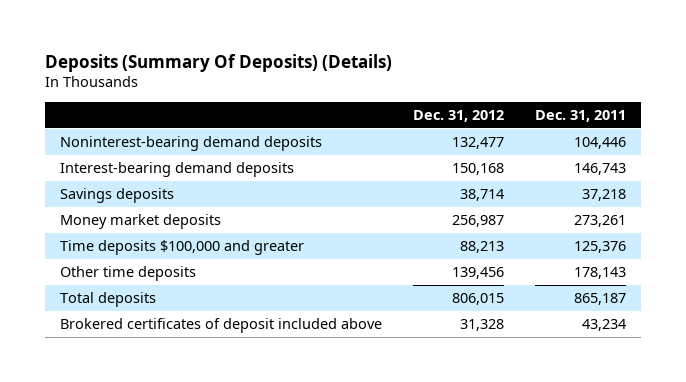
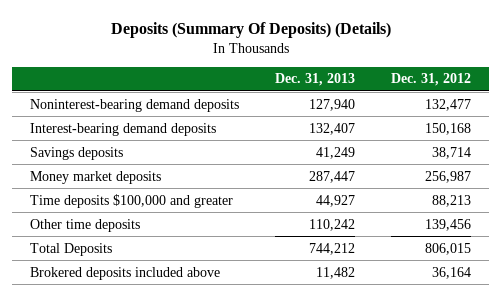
- | Dec. 31, 2012 | Dec. 31, 2011
+ | Dec. 31, 2013 | Dec. 31, 2012
- Total deposits | 806,015 | 865,187
- Brokered certificates of deposit included above | 31,328 | 43,234
+ Total Deposits | 744,212 | 806,015
+ Brokered deposits included above | 11,482 | 36,164

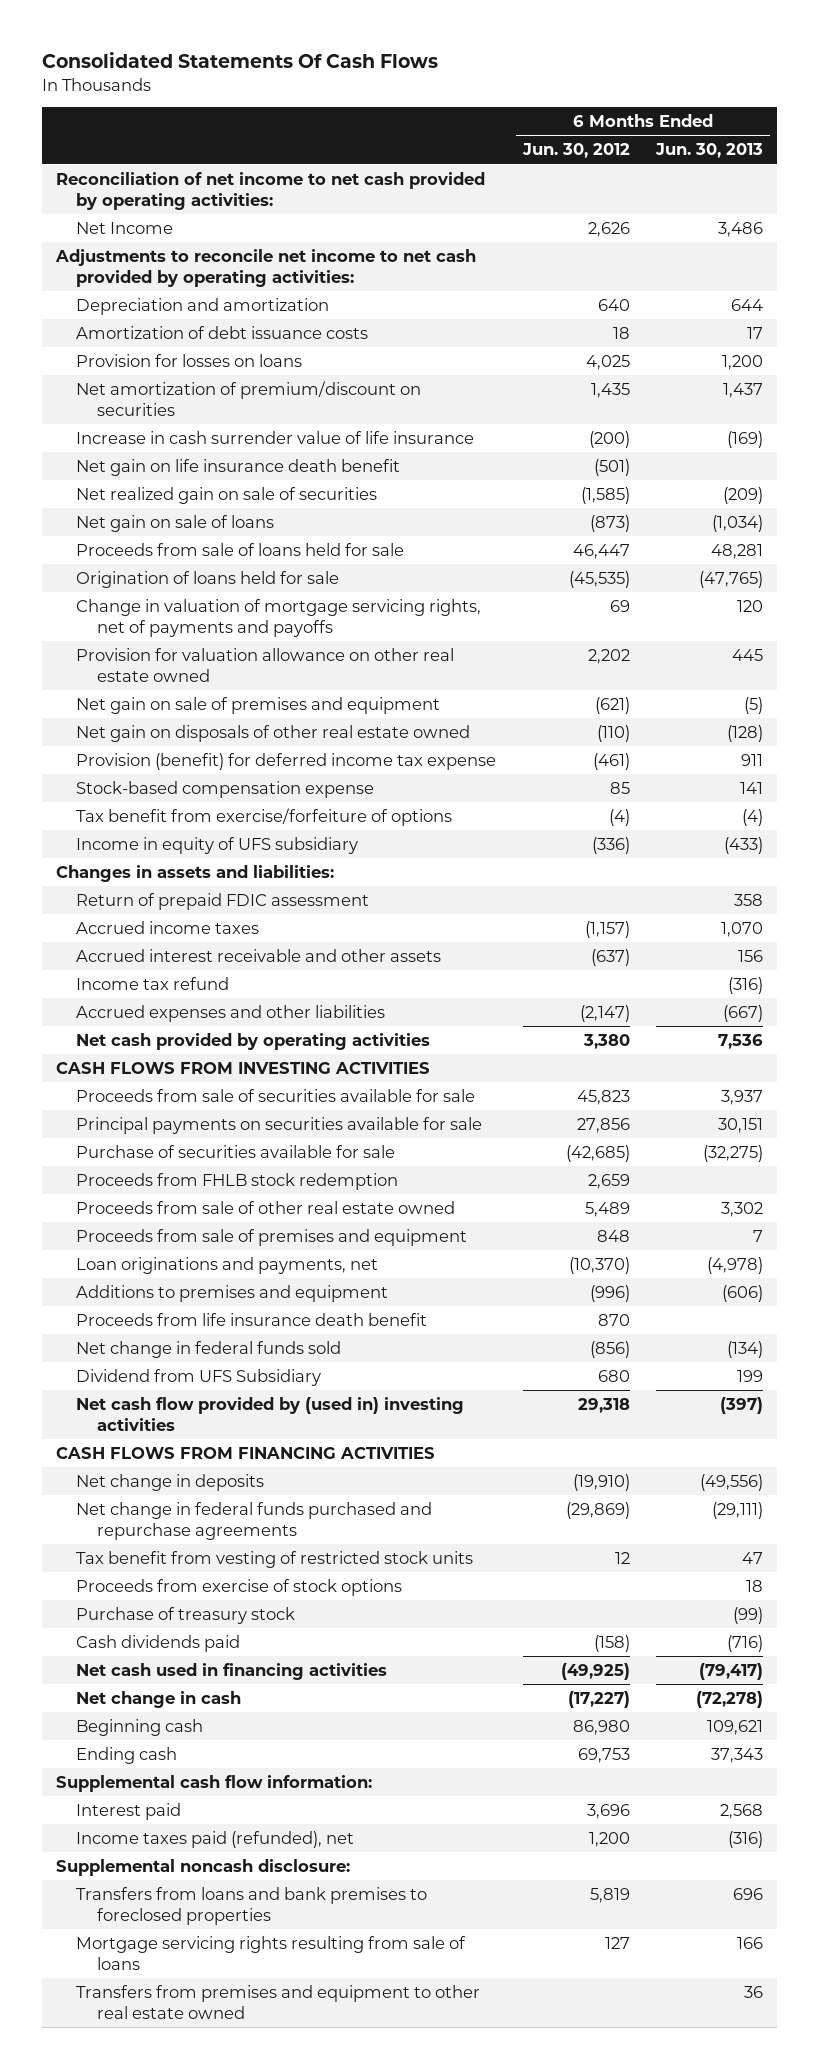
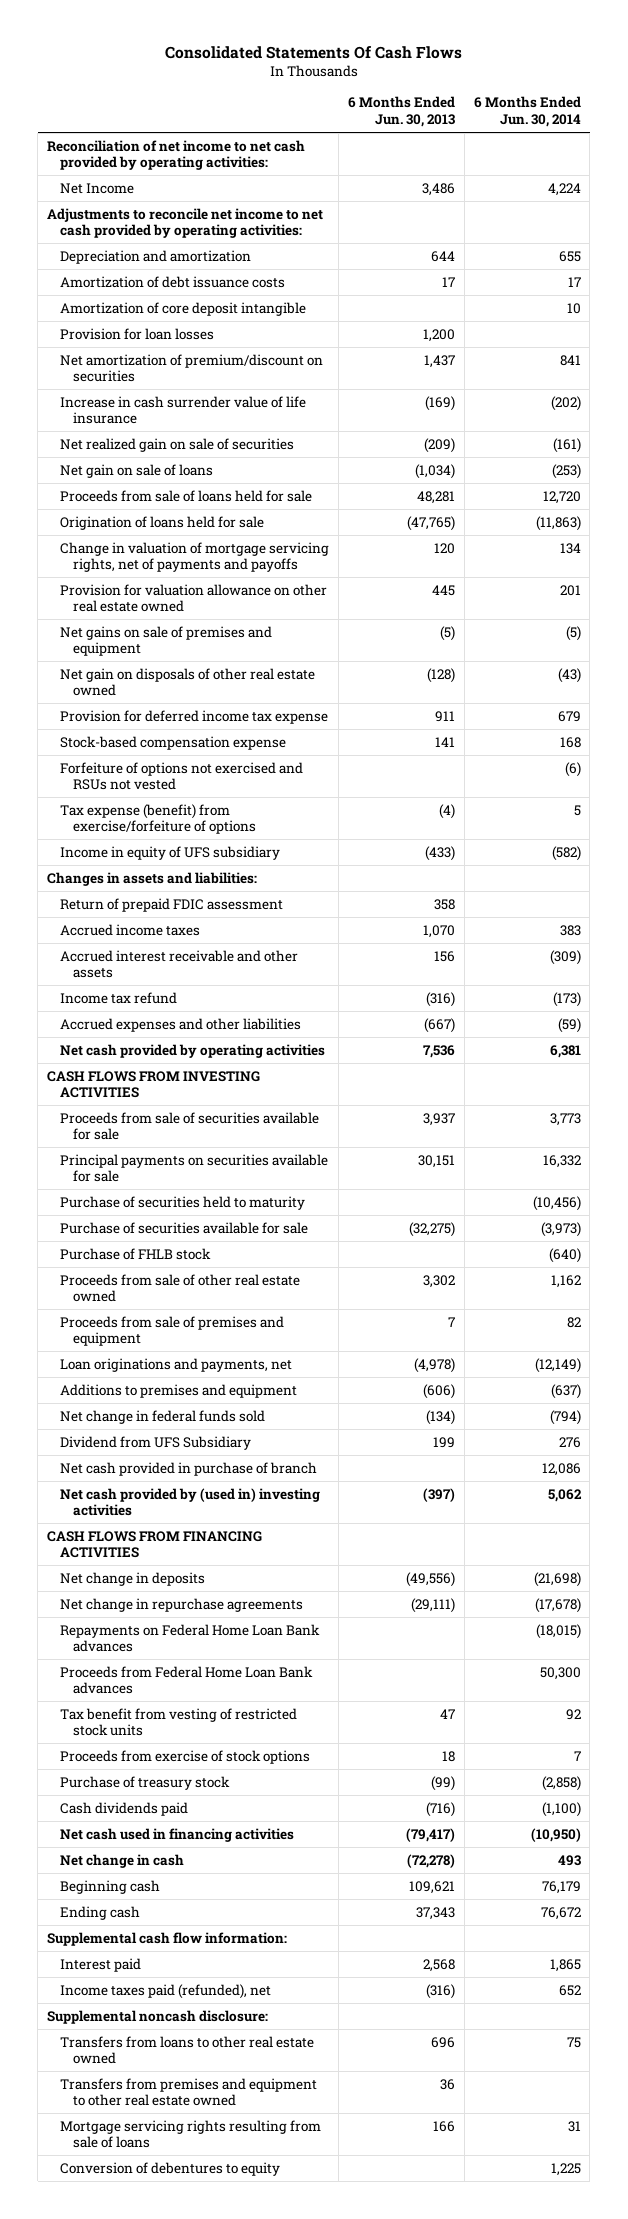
- | 6 Months Ended Jun. 30, 2012 | 6 Months Ended Jun. 30, 2013
+ | 6 Months Ended Jun. 30, 2013 | 6 Months Ended Jun. 30, 2014
- Provision for losses on loans | 4,025 | 1,200
+ Amortization of core deposit intangible | | 10
+ Provision for loan losses | 1,200 |
- Net gain on life insurance death benefit | (501) |
- Net gain on sale of premises and equipment | (621) | (5)
+ Net gains on sale of premises and equipment | (5) | (5)
- Provision (benefit) for deferred income tax expense | (461) | 911
+ Provision for deferred income tax expense | 911 | 679
- Tax benefit from exercise/forfeiture of options | (4) | (4)
+ Forfeiture of options not exercised and RSUs not vested | | (6)
+ Tax expense (benefit) from exercise/forfeiture of options | (4) | 5
+ Purchase of securities held to maturity | | (10,456)
- Proceeds from FHLB stock redemption | 2,659 |
+ Purchase of FHLB stock | | (640)
- Proceeds from life insurance death benefit | 870 |
- Net cash flow provided by (used in) investing activities | 29,318 | (397)
+ Net cash provided in purchase of branch | | 12,086
+ Net cash provided by (used in) investing activities | (397) | 5,062
- Net change in federal funds purchased and repurchase agreements | (29,869) | (29,111)
+ Net change in repurchase agreements | (29,111) | (17,678)
+ Repayments on Federal Home Loan Bank advances | | (18,015)
+ Proceeds from Federal Home Loan Bank advances | | 50,300
- Transfers from loans and bank premises to foreclosed properties | 5,819 | 696
+ Transfers from loans to other real estate owned | 696 | 75
moved down: Mortgage servicing rights resulting from sale of loans | 166 | 31
+ Conversion of debentures to equity | | 1,225

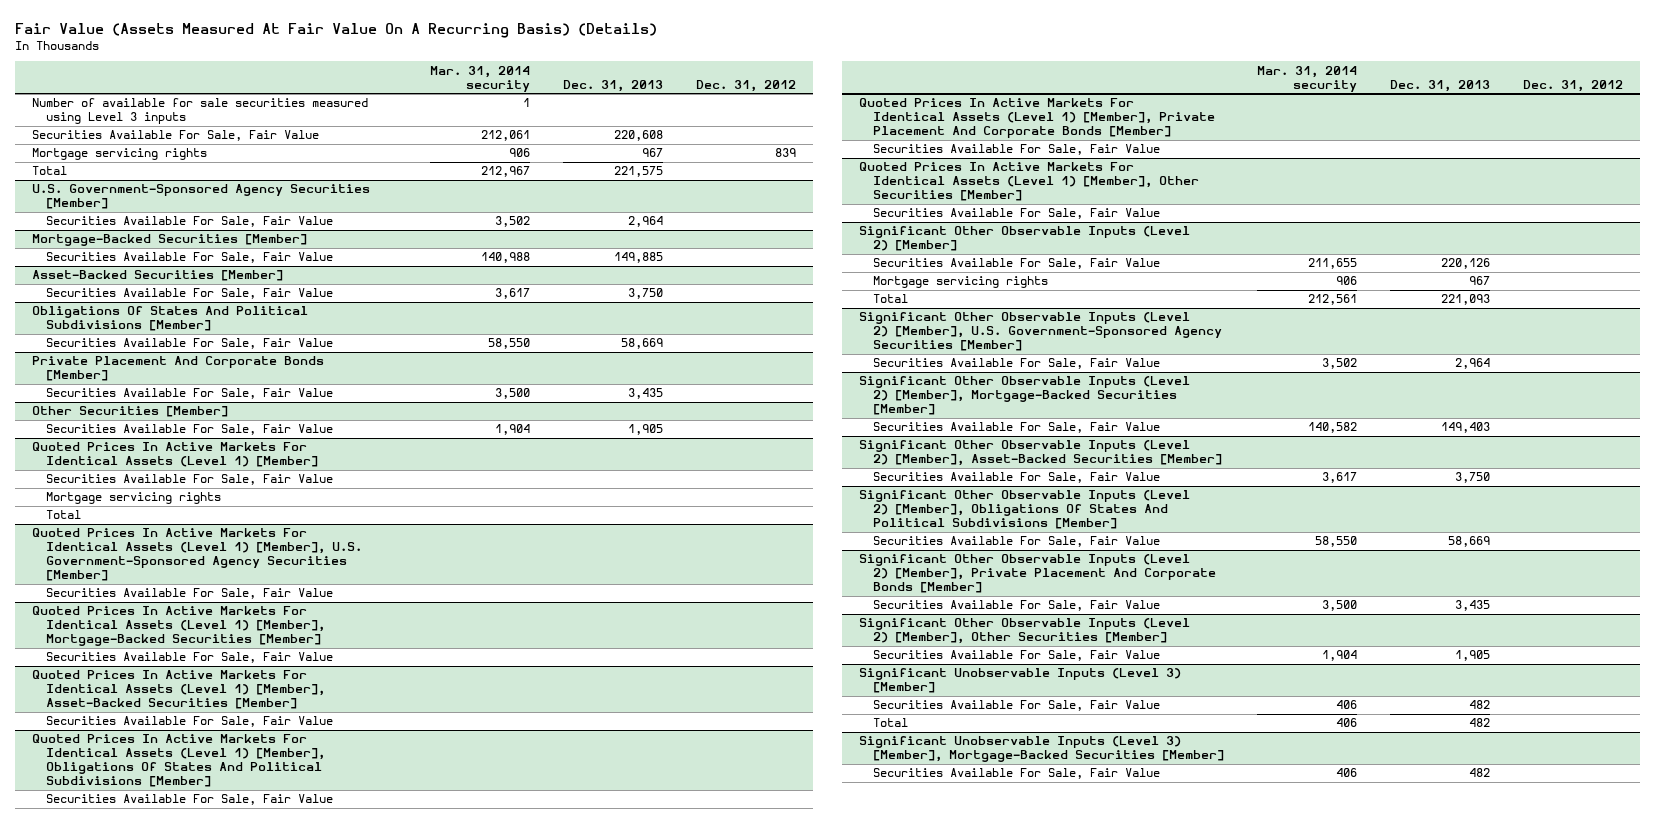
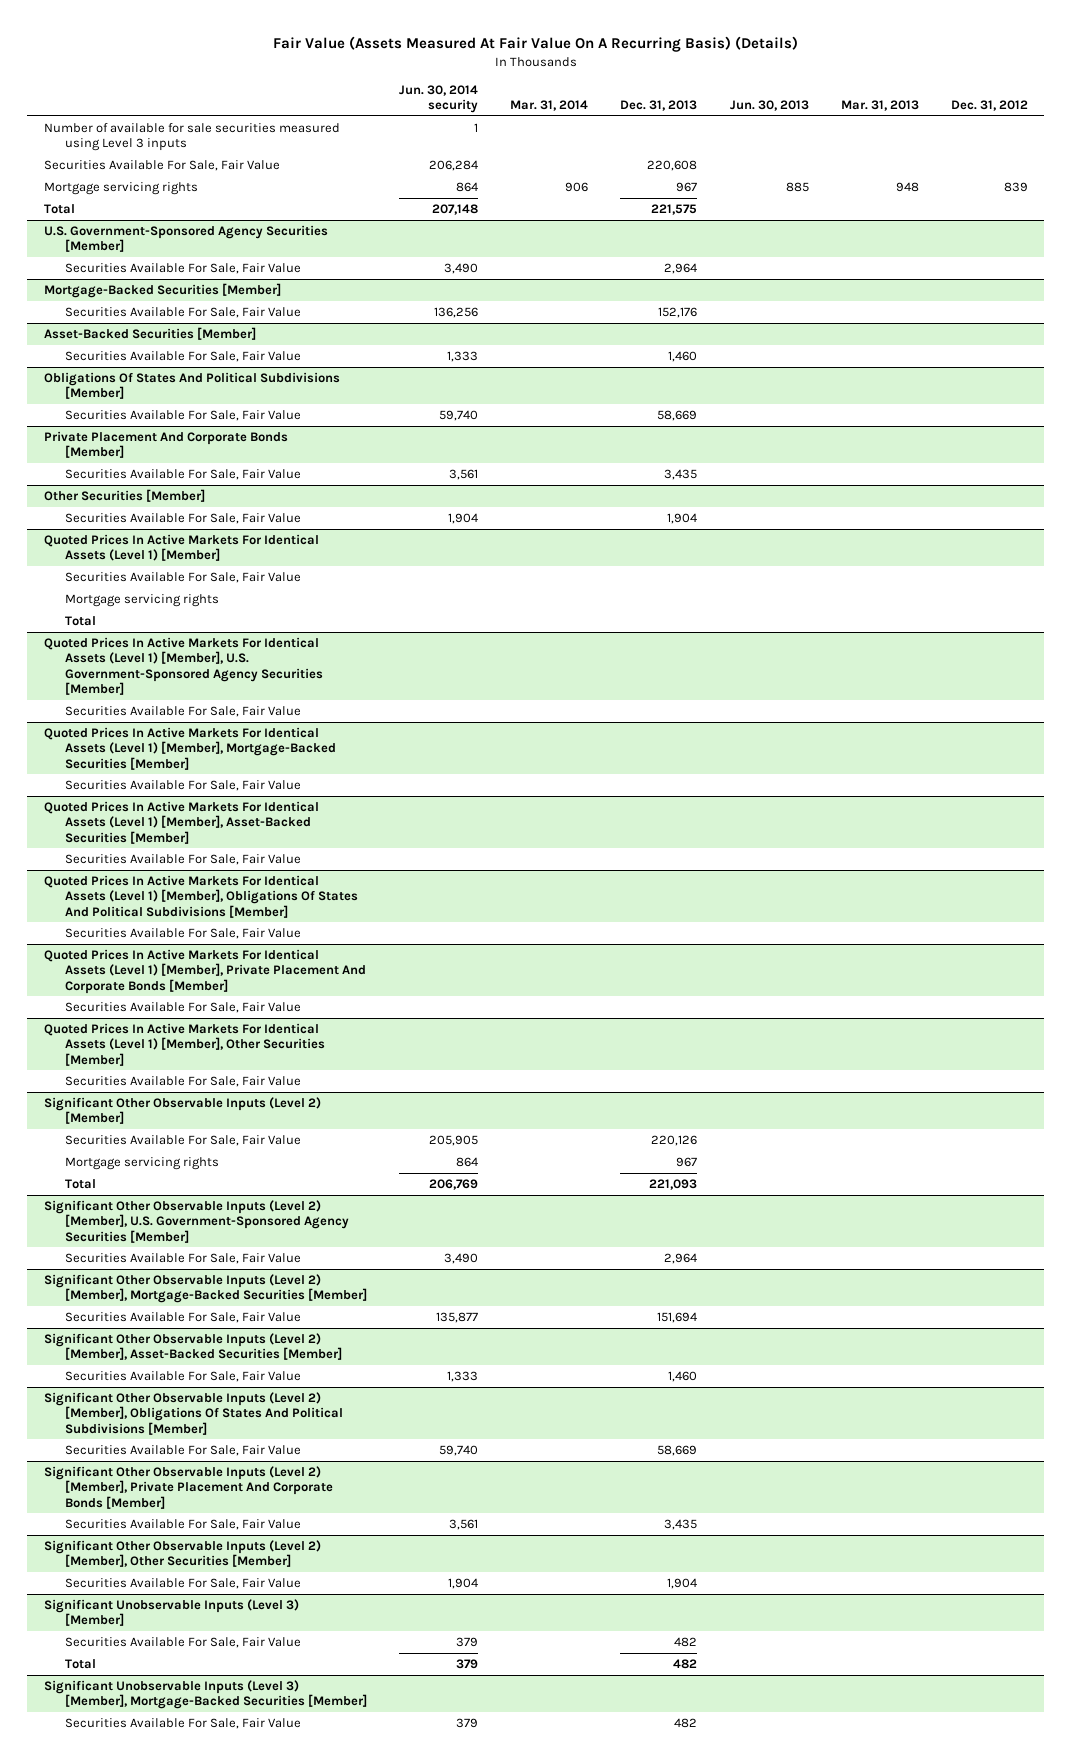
- | Mar. 31, 2014 security | Dec. 31, 2013 | Dec. 31, 2012
+ | Jun. 30, 2014 security | Mar. 31, 2014 | Dec. 31, 2013 | Jun. 30, 2013 | Mar. 31, 2013 | Dec. 31, 2012
@ Mortgage-Backed Securities [Member]
- Securities Available For Sale, Fair Value | 140,988 | 149,885 |
+ Securities Available For Sale, Fair Value | 136,256 | | 152,176 | | |
@ Asset-Backed Securities [Member]
- Securities Available For Sale, Fair Value | 3,617 | 3,750 |
+ Securities Available For Sale, Fair Value | 1,333 | | 1,460 | | |
@ Other Securities [Member]
- Securities Available For Sale, Fair Value | 1,904 | 1,905 |
+ Securities Available For Sale, Fair Value | 1,904 | | 1,904 | | |
@ Significant Other Observable Inputs (Level 2) [Member], Mortgage-Backed Securities [Member]
- Securities Available For Sale, Fair Value | 140,582 | 149,403 |
+ Securities Available For Sale, Fair Value | 135,877 | | 151,694 | | |
@ Significant Other Observable Inputs (Level 2) [Member], Asset-Backed Securities [Member]
- Securities Available For Sale, Fair Value | 3,617 | 3,750 |
+ Securities Available For Sale, Fair Value | 1,333 | | 1,460 | | |
@ Significant Other Observable Inputs (Level 2) [Member], Other Securities [Member]
- Securities Available For Sale, Fair Value | 1,904 | 1,905 |
+ Securities Available For Sale, Fair Value | 1,904 | | 1,904 | | |

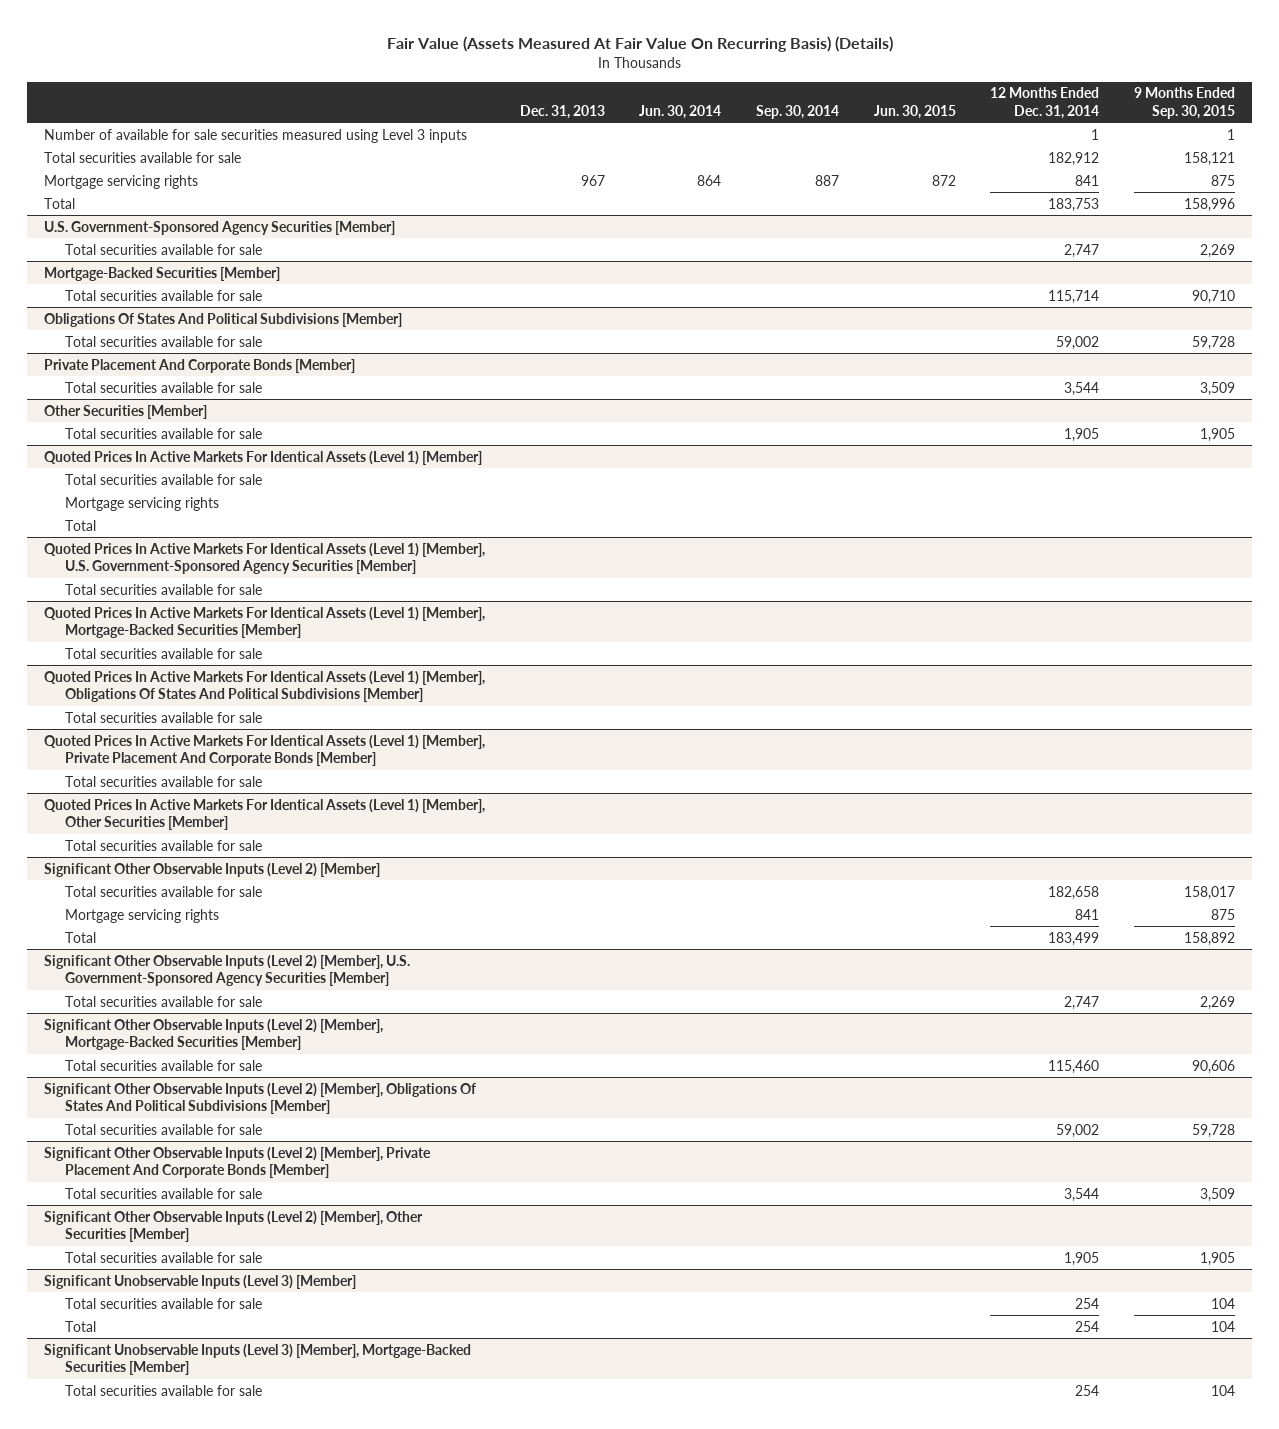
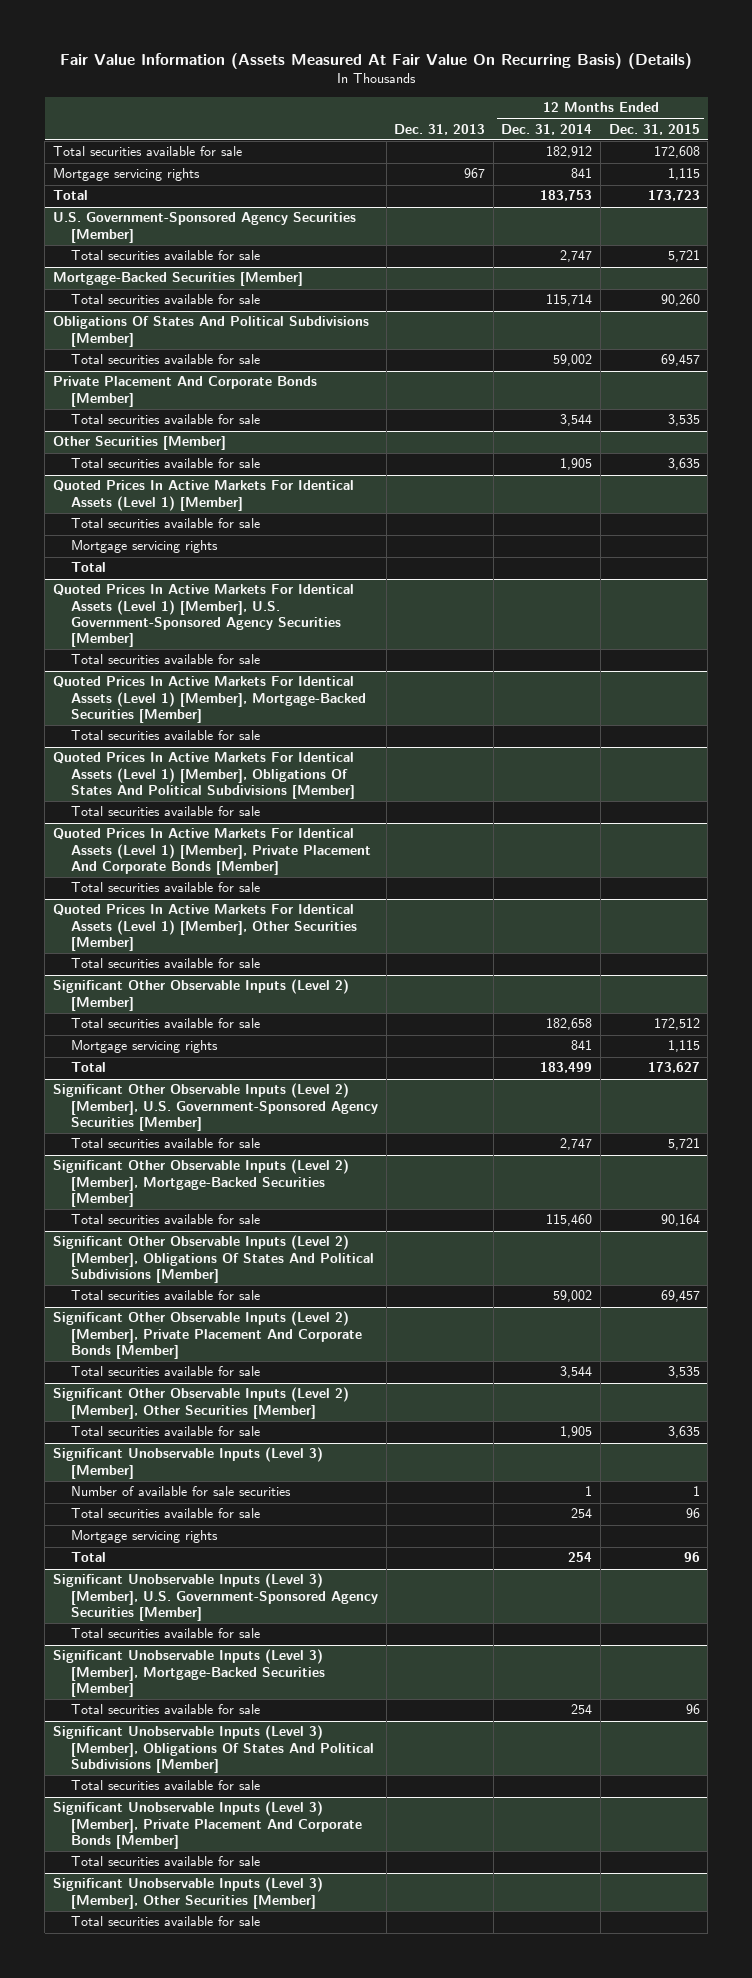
- Fair Value (Assets Measured At Fair Value On Recurring Basis) (Details)
+ Fair Value Information (Assets Measured At Fair Value On Recurring Basis) (Details)
- | Dec. 31, 2013 | Jun. 30, 2014 | Sep. 30, 2014 | Jun. 30, 2015 | 12 Months Ended Dec. 31, 2014 | 9 Months Ended Sep. 30, 2015
+ | Dec. 31, 2013 | 12 Months Ended Dec. 31, 2014 | 12 Months Ended Dec. 31, 2015
- Number of available for sale securities measured using Level 3 inputs | | | | | 1 | 1
@ Significant Unobservable Inputs (Level 3) [Member]
+ Number of available for sale securities | | 1 | 1
+ Mortgage servicing rights
+ Significant Unobservable Inputs (Level 3) [Member], U.S. Government-Sponsored Agency Securities [Member]
+ Total securities available for sale
+ Significant Unobservable Inputs (Level 3) [Member], Obligations Of States And Political Subdivisions [Member]
+ Total securities available for sale
+ Significant Unobservable Inputs (Level 3) [Member], Private Placement And Corporate Bonds [Member]
+ Total securities available for sale
+ Significant Unobservable Inputs (Level 3) [Member], Other Securities [Member]
+ Total securities available for sale

